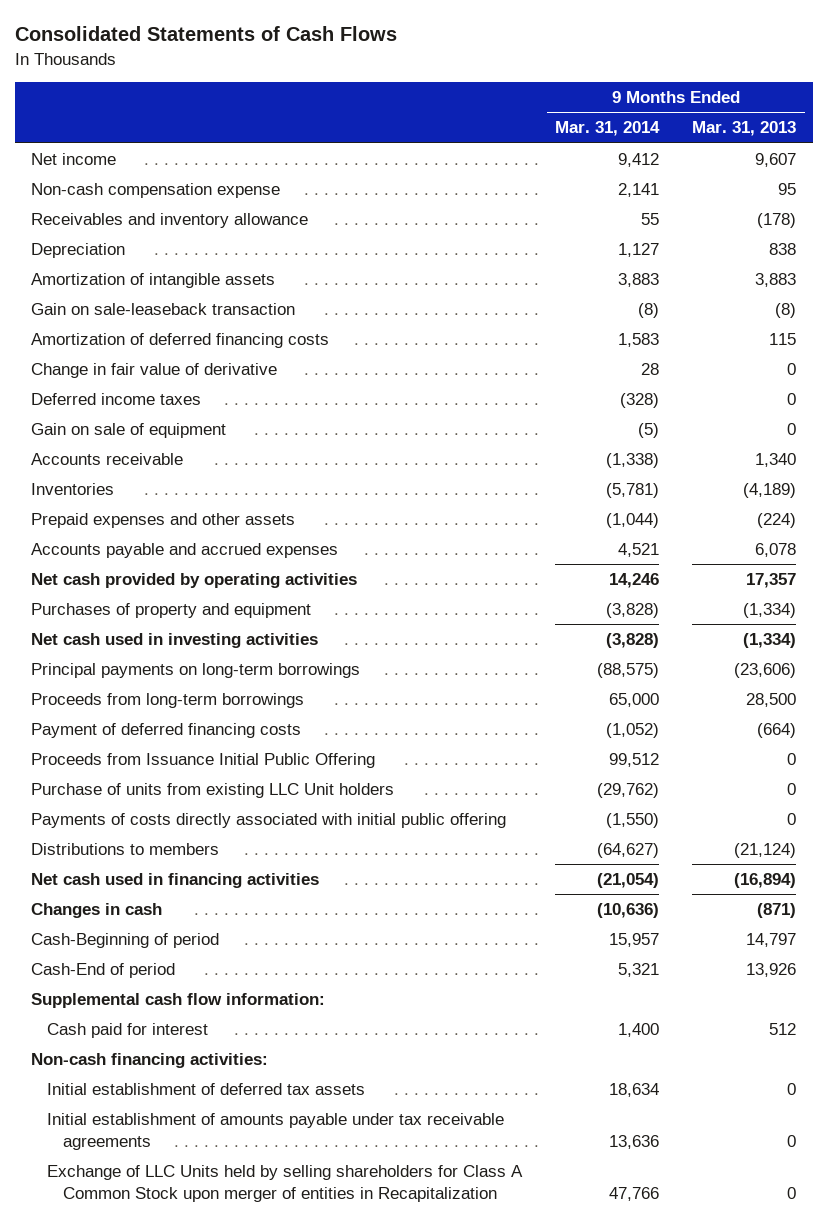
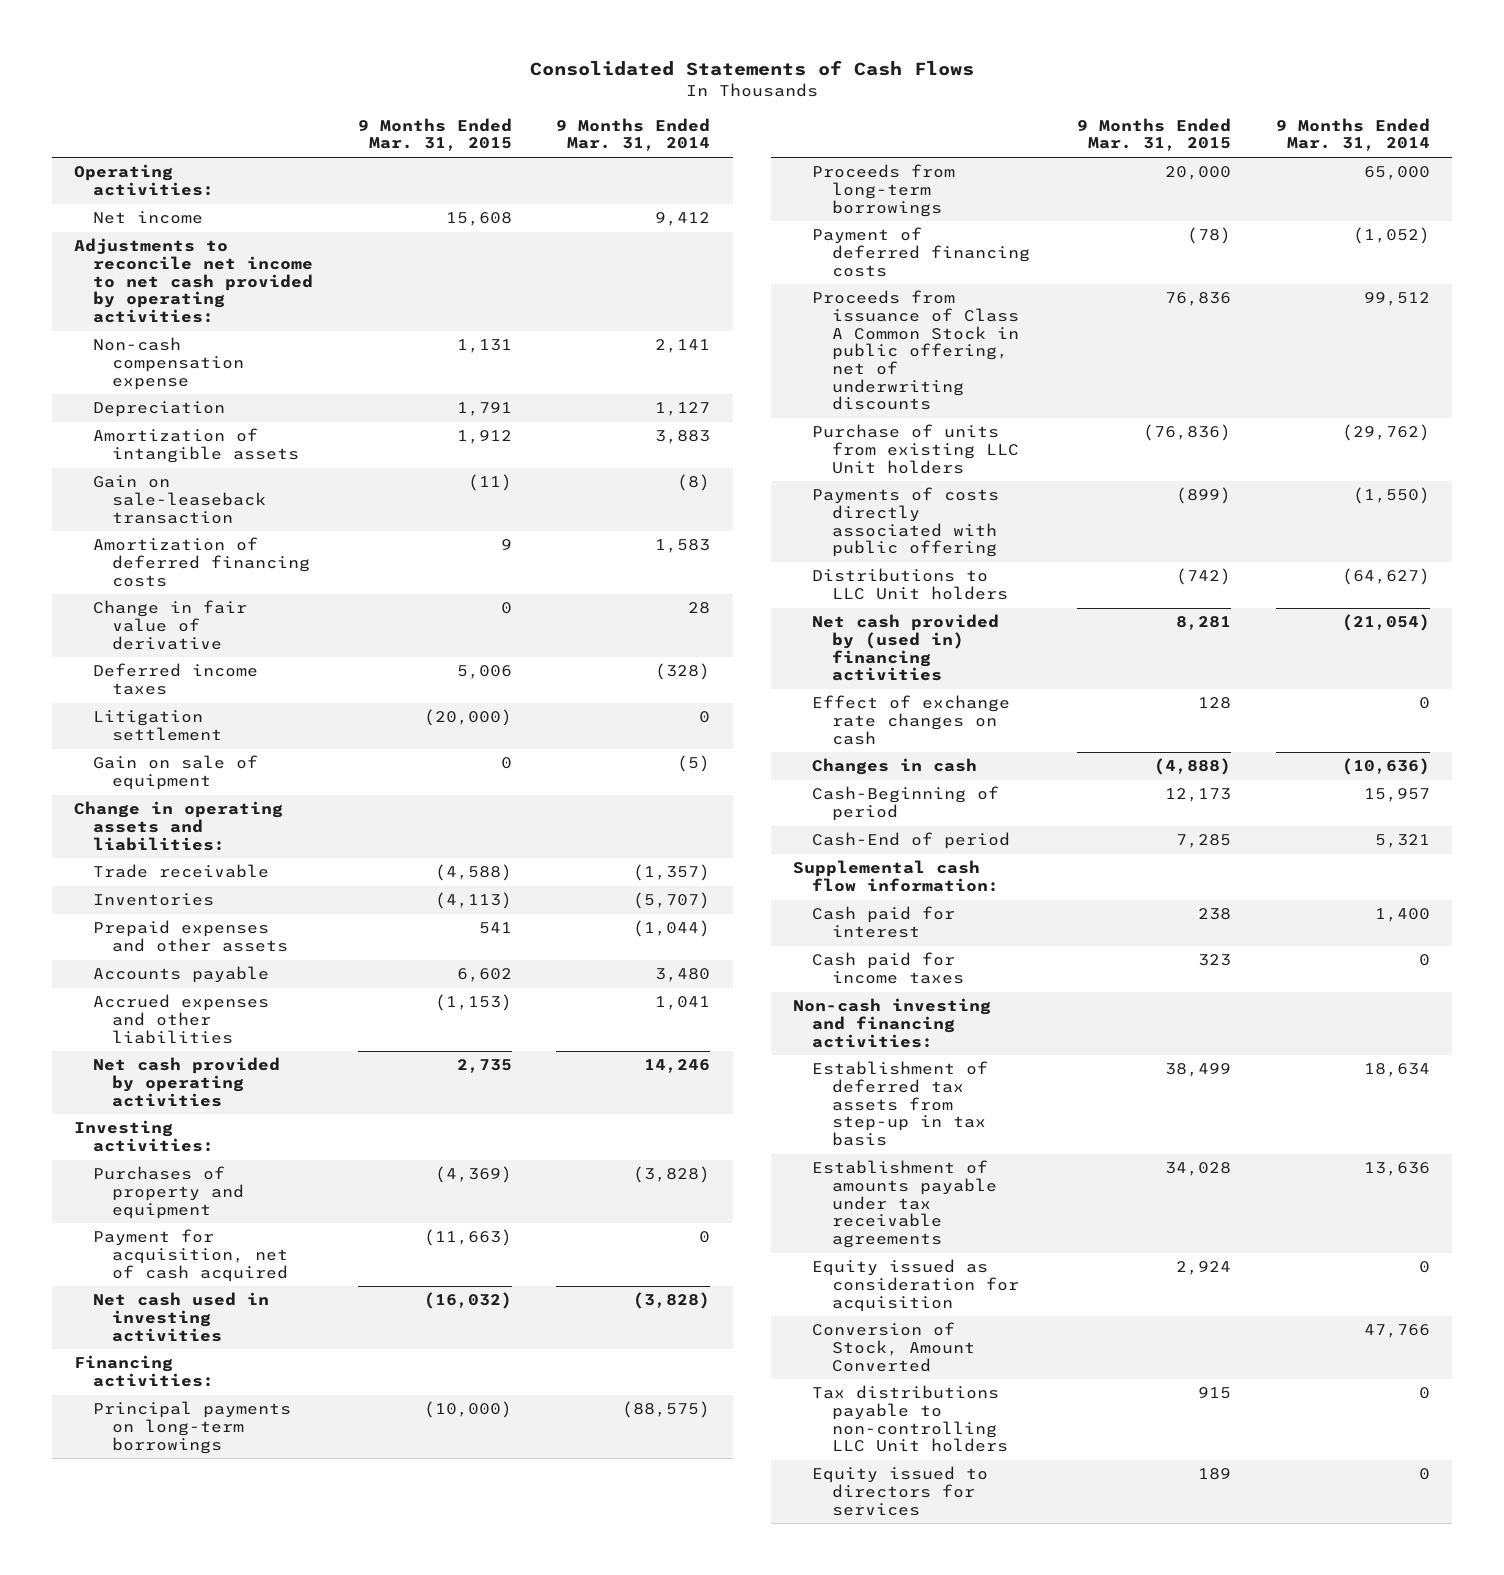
- | 9 Months Ended Mar. 31, 2014 | 9 Months Ended Mar. 31, 2013
+ | 9 Months Ended Mar. 31, 2015 | 9 Months Ended Mar. 31, 2014
+ Operating activities:
+ Adjustments to reconcile net income to net cash provided by operating activities:
- Receivables and inventory allowance | 55 | (178)
+ Litigation settlement | (20,000) | 0
- Accounts receivable | (1,338) | 1,340
- Inventories | (5,781) | (4,189)
+ Change in operating assets and liabilities:
+ Trade receivable | (4,588) | (1,357)
+ Inventories | (4,113) | (5,707)
- Accounts payable and accrued expenses | 4,521 | 6,078
+ Accounts payable | 6,602 | 3,480
+ Accrued expenses and other liabilities | (1,153) | 1,041
+ Investing activities:
+ Payment for acquisition, net of cash acquired | (11,663) | 0
+ Financing activities:
- Proceeds from Issuance Initial Public Offering | 99,512 | 0
+ Proceeds from issuance of Class A Common Stock in public offering, net of underwriting discounts | 76,836 | 99,512
- Payments of costs directly associated with initial public offering | (1,550) | 0
- Distributions to members | (64,627) | (21,124)
- Net cash used in financing activities | (21,054) | (16,894)
+ Payments of costs directly associated with public offering | (899) | (1,550)
+ Distributions to LLC Unit holders | (742) | (64,627)
+ Net cash provided by (used in) financing activities | 8,281 | (21,054)
+ Effect of exchange rate changes on cash | 128 | 0
- Non-cash financing activities:
- Initial establishment of deferred tax assets | 18,634 | 0
- Initial establishment of amounts payable under tax receivable agreements | 13,636 | 0
- Exchange of LLC Units held by selling shareholders for Class A Common Stock upon merger of entities in Recapitalization | 47,766 | 0
+ Cash paid for income taxes | 323 | 0
+ Non-cash investing and financing activities:
+ Establishment of deferred tax assets from step-up in tax basis | 38,499 | 18,634
+ Establishment of amounts payable under tax receivable agreements | 34,028 | 13,636
+ Equity issued as consideration for acquisition | 2,924 | 0
+ Conversion of Stock, Amount Converted | | 47,766
+ Tax distributions payable to non-controlling LLC Unit holders | 915 | 0
+ Equity issued to directors for services | 189 | 0

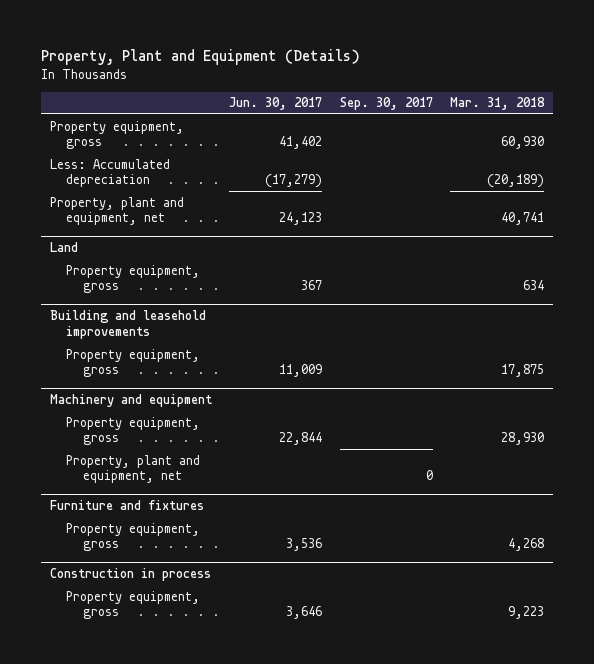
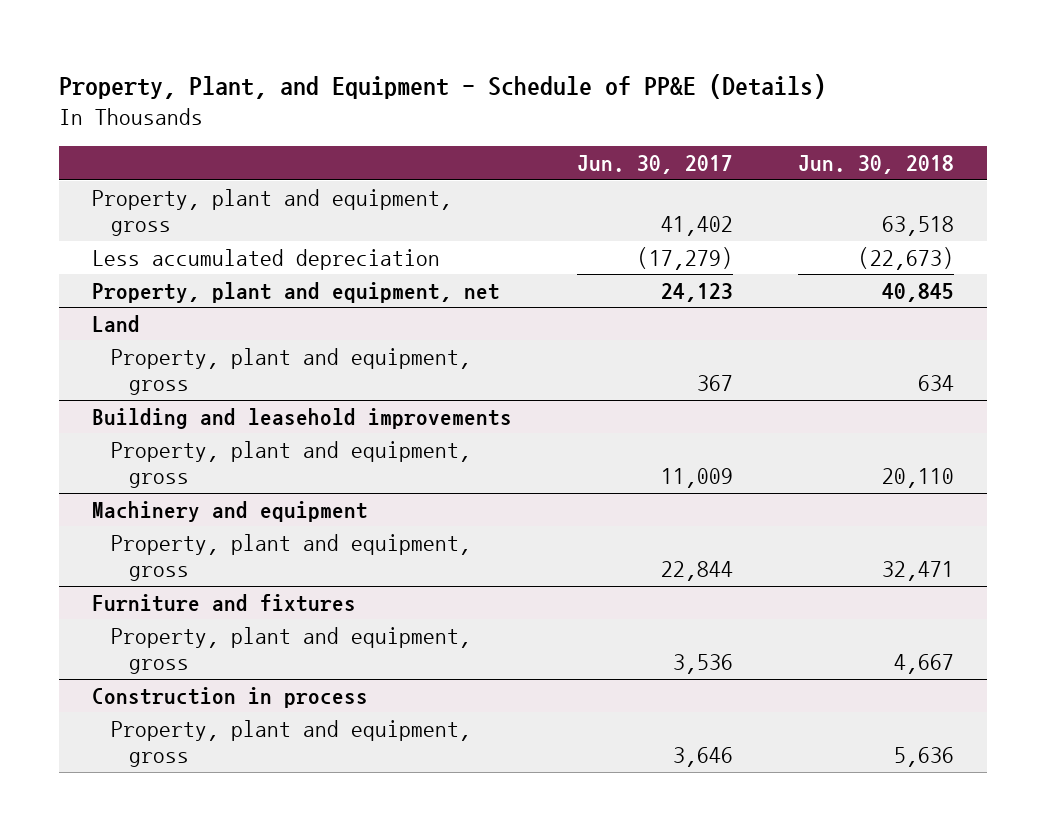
- Property, Plant and Equipment (Details)
+ Property, Plant, and Equipment - Schedule of PP&E (Details)
- | Jun. 30, 2017 | Sep. 30, 2017 | Mar. 31, 2018
+ | Jun. 30, 2017 | Jun. 30, 2018
- Property equipment, gross | 41,402 | | 60,930
- Less: Accumulated depreciation | (17,279) | | (20,189)
+ Property, plant and equipment, gross | 41,402 | 63,518
+ Less accumulated depreciation | (17,279) | (22,673)
@ Land
- Property equipment, gross | 367 | | 634
+ Property, plant and equipment, gross | 367 | 634
@ Building and leasehold improvements
- Property equipment, gross | 11,009 | | 17,875
+ Property, plant and equipment, gross | 11,009 | 20,110
@ Machinery and equipment
- Property equipment, gross | 22,844 | | 28,930
- Property, plant and equipment, net | | 0 |
+ Property, plant and equipment, gross | 22,844 | 32,471
@ Furniture and fixtures
- Property equipment, gross | 3,536 | | 4,268
+ Property, plant and equipment, gross | 3,536 | 4,667
@ Construction in process
- Property equipment, gross | 3,646 | | 9,223
+ Property, plant and equipment, gross | 3,646 | 5,636

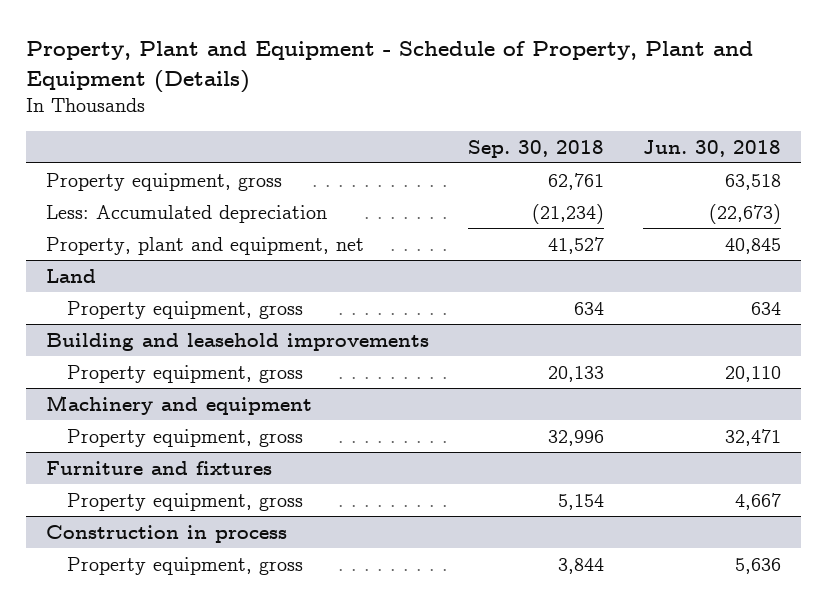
- Property, Plant, and Equipment - Schedule of PP&E (Details)
+ Property, Plant and Equipment - Schedule of Property, Plant and Equipment (Details)
- | Jun. 30, 2017 | Jun. 30, 2018
+ | Sep. 30, 2018 | Jun. 30, 2018
- Property, plant and equipment, gross | 41,402 | 63,518
- Less accumulated depreciation | (17,279) | (22,673)
+ Property equipment, gross | 62,761 | 63,518
+ Less: Accumulated depreciation | (21,234) | (22,673)
@ Land
- Property, plant and equipment, gross | 367 | 634
+ Property equipment, gross | 634 | 634
@ Building and leasehold improvements
- Property, plant and equipment, gross | 11,009 | 20,110
+ Property equipment, gross | 20,133 | 20,110
@ Machinery and equipment
- Property, plant and equipment, gross | 22,844 | 32,471
+ Property equipment, gross | 32,996 | 32,471
@ Furniture and fixtures
- Property, plant and equipment, gross | 3,536 | 4,667
+ Property equipment, gross | 5,154 | 4,667
@ Construction in process
- Property, plant and equipment, gross | 3,646 | 5,636
+ Property equipment, gross | 3,844 | 5,636

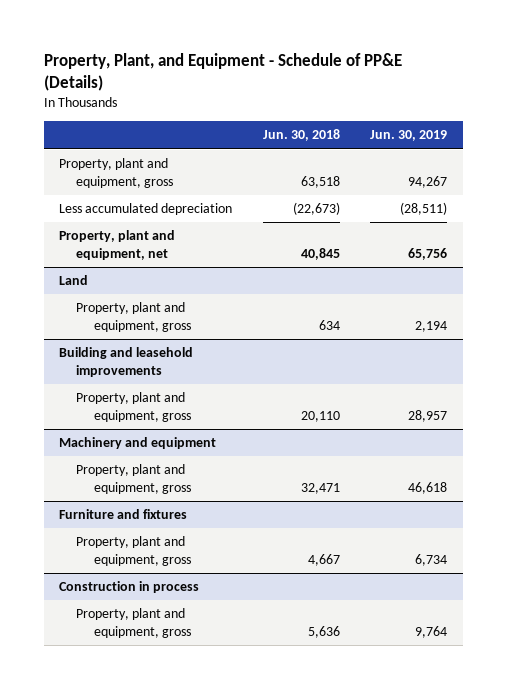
- Property, Plant and Equipment - Schedule of Property, Plant and Equipment (Details)
+ Property, Plant, and Equipment - Schedule of PP&E (Details)
- | Sep. 30, 2018 | Jun. 30, 2018
+ | Jun. 30, 2018 | Jun. 30, 2019
- Property equipment, gross | 62,761 | 63,518
- Less: Accumulated depreciation | (21,234) | (22,673)
+ Property, plant and equipment, gross | 63,518 | 94,267
+ Less accumulated depreciation | (22,673) | (28,511)
@ Land
- Property equipment, gross | 634 | 634
+ Property, plant and equipment, gross | 634 | 2,194
@ Building and leasehold improvements
- Property equipment, gross | 20,133 | 20,110
+ Property, plant and equipment, gross | 20,110 | 28,957
@ Machinery and equipment
- Property equipment, gross | 32,996 | 32,471
+ Property, plant and equipment, gross | 32,471 | 46,618
@ Furniture and fixtures
- Property equipment, gross | 5,154 | 4,667
+ Property, plant and equipment, gross | 4,667 | 6,734
@ Construction in process
- Property equipment, gross | 3,844 | 5,636
+ Property, plant and equipment, gross | 5,636 | 9,764

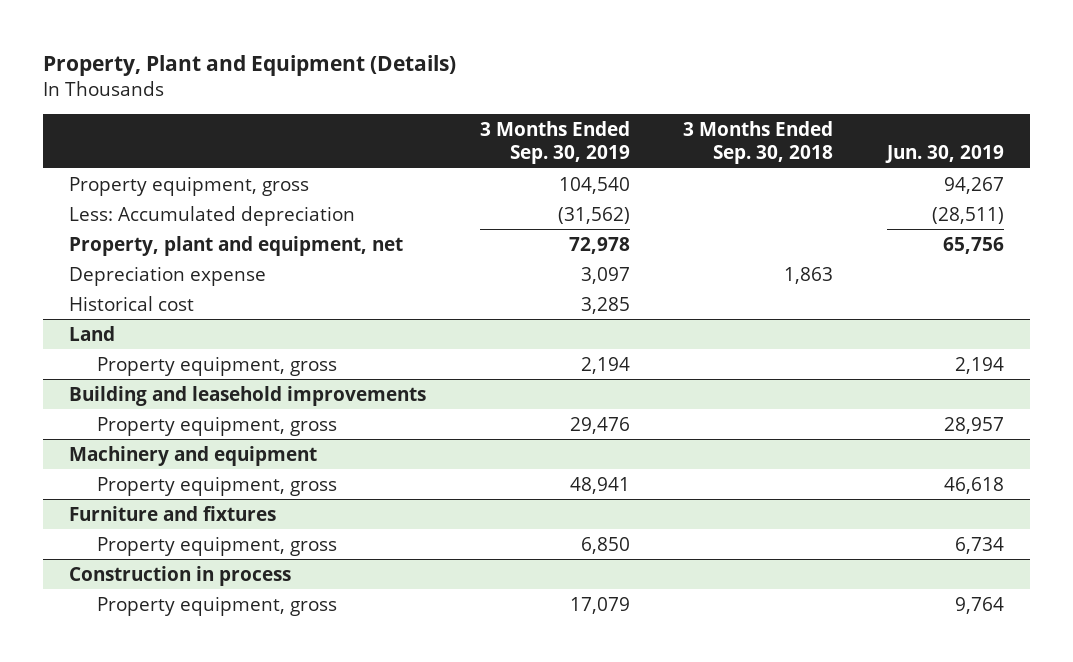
- Property, Plant, and Equipment - Schedule of PP&E (Details)
+ Property, Plant and Equipment (Details)
- | Jun. 30, 2018 | Jun. 30, 2019
+ | 3 Months Ended Sep. 30, 2019 | 3 Months Ended Sep. 30, 2018 | Jun. 30, 2019
- Property, plant and equipment, gross | 63,518 | 94,267
- Less accumulated depreciation | (22,673) | (28,511)
+ Property equipment, gross | 104,540 | | 94,267
+ Less: Accumulated depreciation | (31,562) | | (28,511)
+ Depreciation expense | 3,097 | 1,863 |
+ Historical cost | 3,285 | |
@ Land
- Property, plant and equipment, gross | 634 | 2,194
+ Property equipment, gross | 2,194 | | 2,194
@ Building and leasehold improvements
- Property, plant and equipment, gross | 20,110 | 28,957
+ Property equipment, gross | 29,476 | | 28,957
@ Machinery and equipment
- Property, plant and equipment, gross | 32,471 | 46,618
+ Property equipment, gross | 48,941 | | 46,618
@ Furniture and fixtures
- Property, plant and equipment, gross | 4,667 | 6,734
+ Property equipment, gross | 6,850 | | 6,734
@ Construction in process
- Property, plant and equipment, gross | 5,636 | 9,764
+ Property equipment, gross | 17,079 | | 9,764

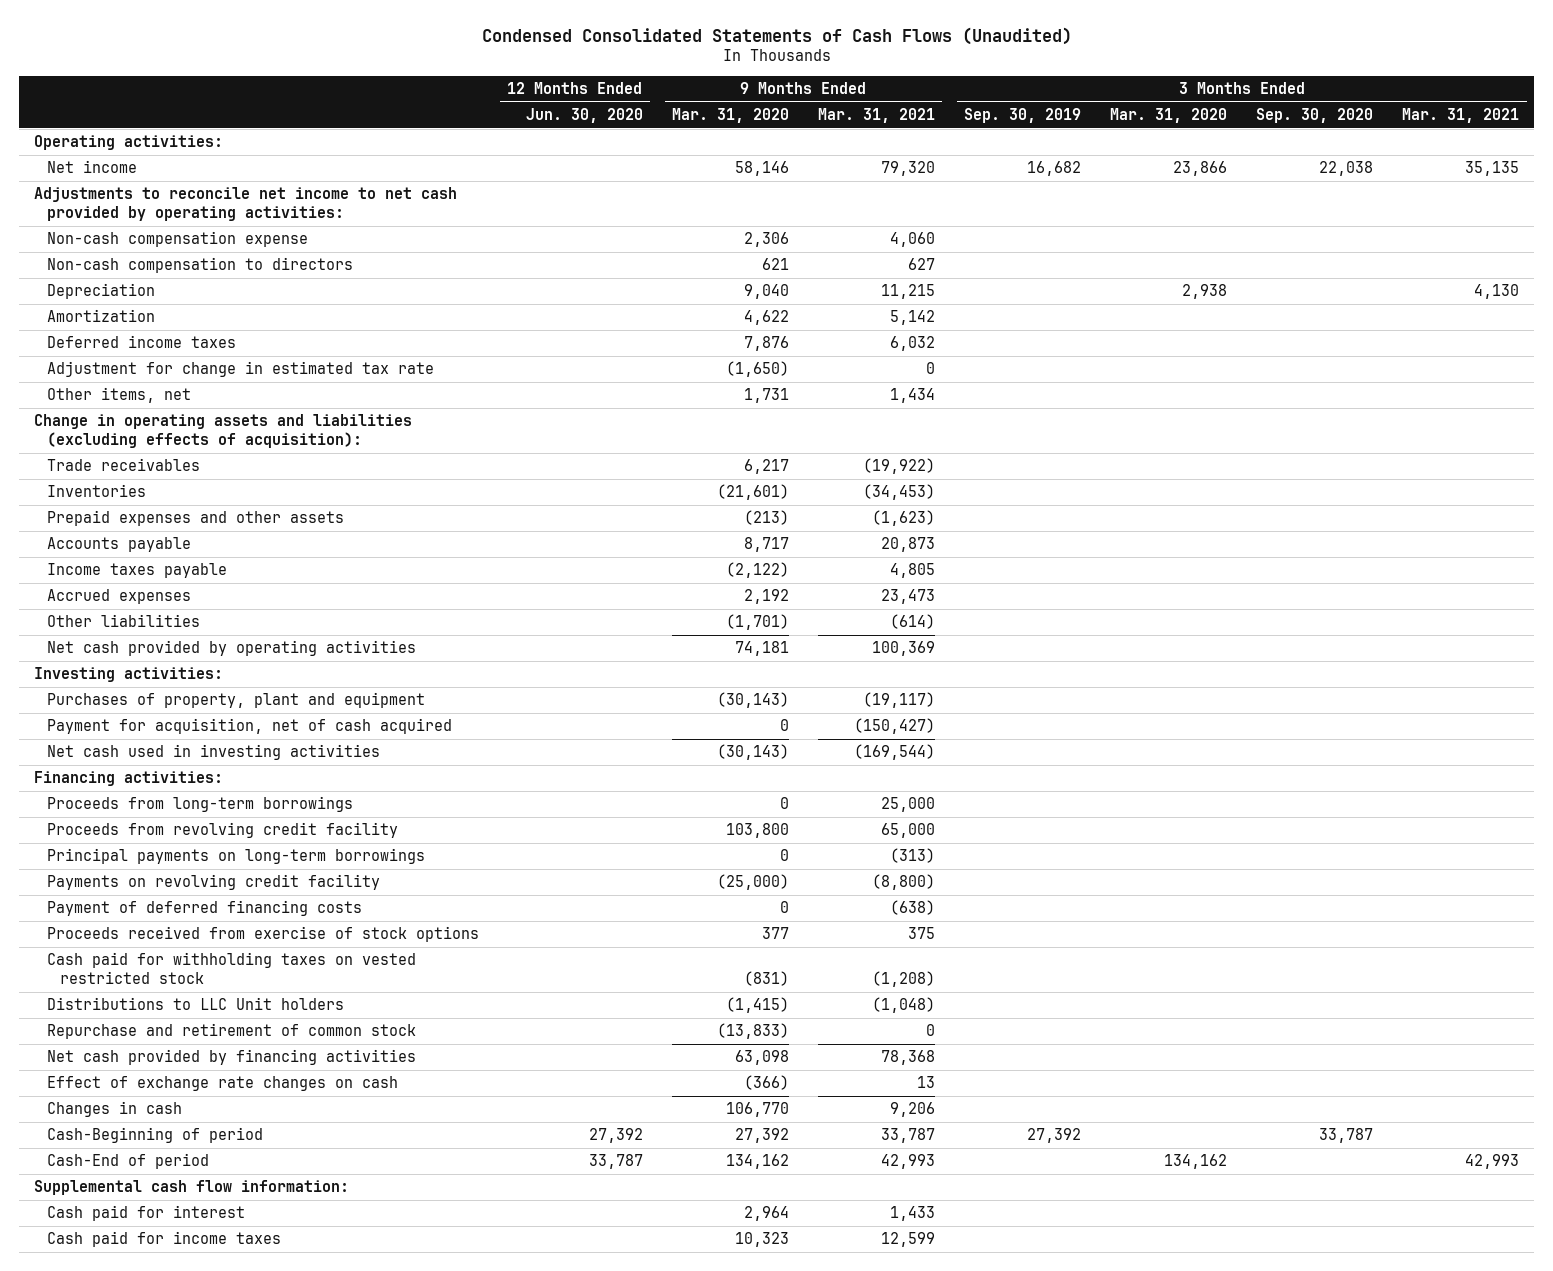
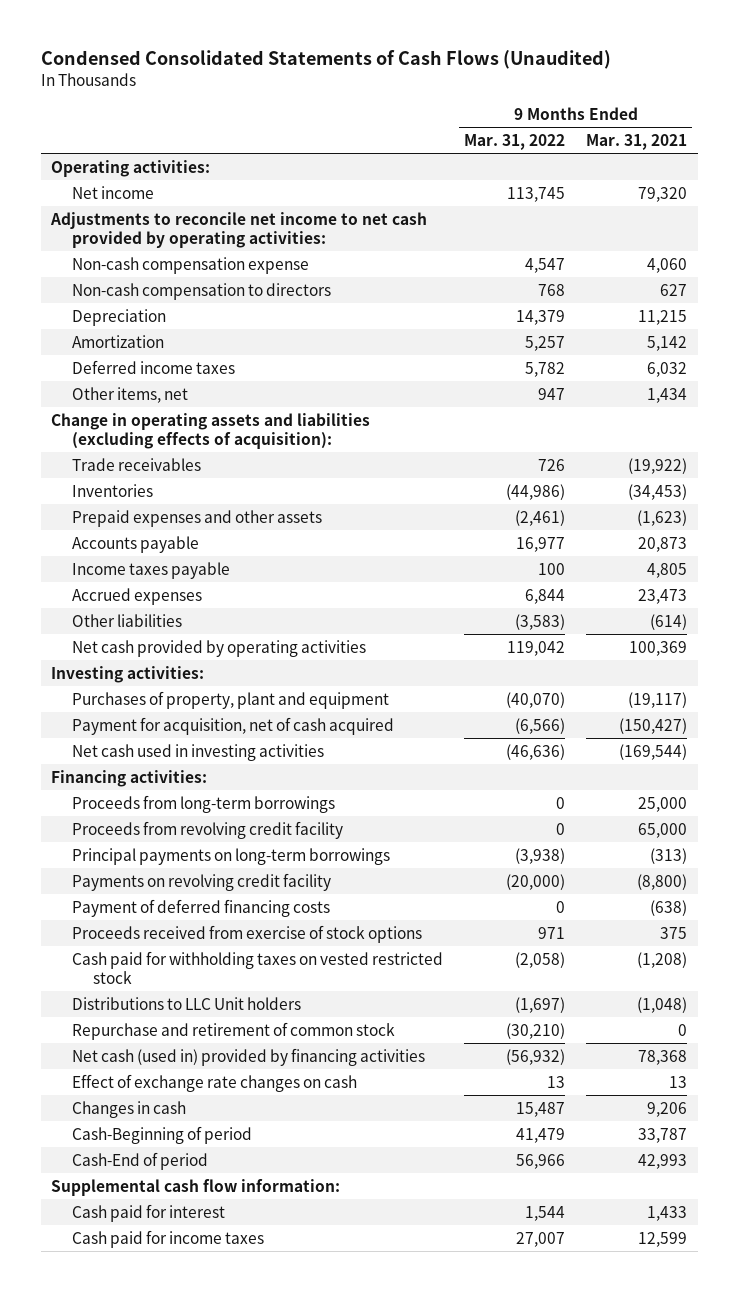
- | 12 Months Ended Jun. 30, 2020 | 9 Months Ended Mar. 31, 2020 | 9 Months Ended Mar. 31, 2021 | 3 Months Ended Sep. 30, 2019 | 3 Months Ended Mar. 31, 2020 | 3 Months Ended Sep. 30, 2020 | 3 Months Ended Mar. 31, 2021
+ | 9 Months Ended Mar. 31, 2022 | 9 Months Ended Mar. 31, 2021
- Adjustment for change in estimated tax rate | | (1,650) | 0 | | | |
- Net cash provided by financing activities | | 63,098 | 78,368 | | | |
+ Net cash (used in) provided by financing activities | (56,932) | 78,368

